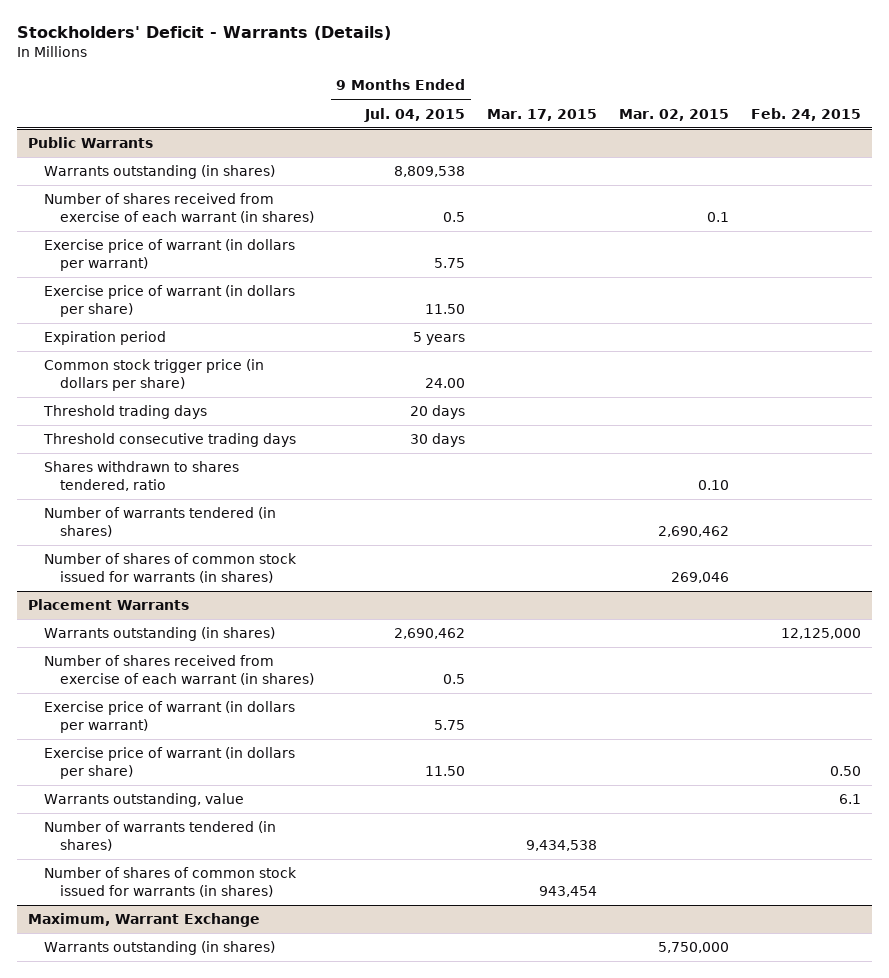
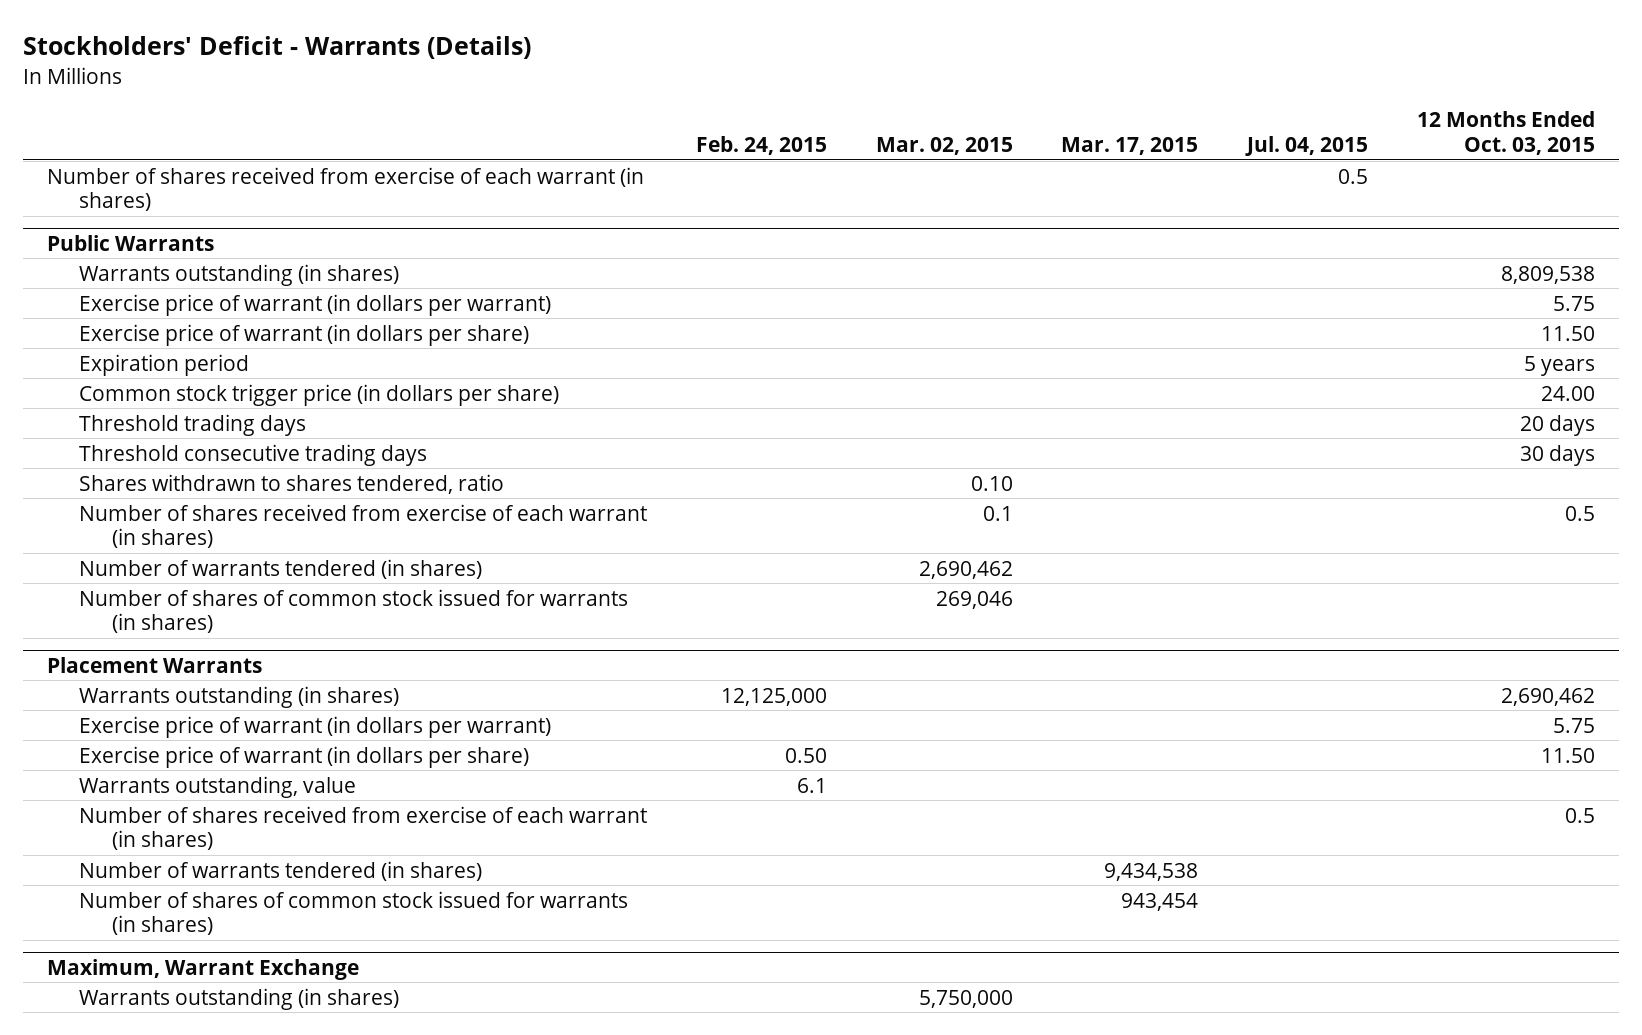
- | 9 Months Ended Jul. 04, 2015 | Mar. 17, 2015 | Mar. 02, 2015 | Feb. 24, 2015
+ | Feb. 24, 2015 | Mar. 02, 2015 | Mar. 17, 2015 | Jul. 04, 2015 | 12 Months Ended Oct. 03, 2015
+ Number of shares received from exercise of each warrant (in shares) | | | | 0.5 |
@ Public Warrants
moved down: Number of shares received from exercise of each warrant (in shares) | | 0.1 | | | 0.5
@ Placement Warrants
moved down: Number of shares received from exercise of each warrant (in shares) | | | | | 0.5

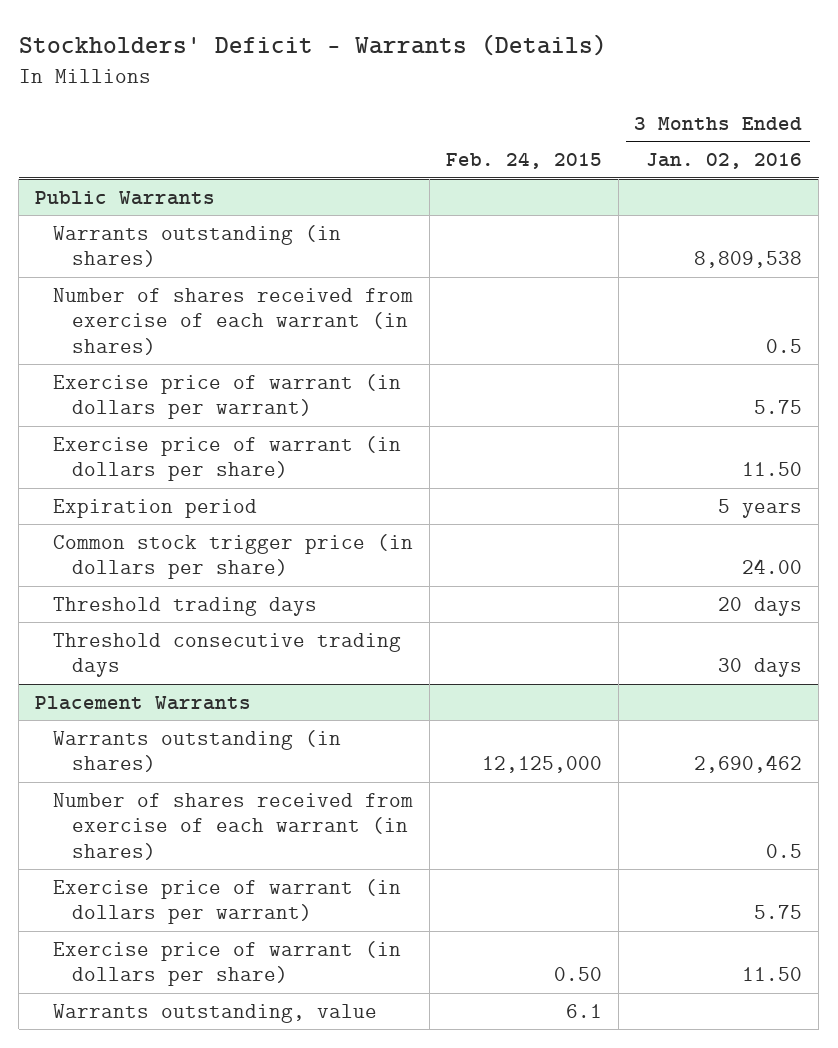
- | Feb. 24, 2015 | Mar. 02, 2015 | Mar. 17, 2015 | Jul. 04, 2015 | 12 Months Ended Oct. 03, 2015
+ | Feb. 24, 2015 | 3 Months Ended Jan. 02, 2016
- Number of shares received from exercise of each warrant (in shares) | | | | 0.5 |
@ Public Warrants
moved up: Number of shares received from exercise of each warrant (in shares) | | 0.5
- Shares withdrawn to shares tendered, ratio | | 0.10 | | |
- Number of warrants tendered (in shares) | | 2,690,462 | | |
- Number of shares of common stock issued for warrants (in shares) | | 269,046 | | |
@ Placement Warrants
moved up: Number of shares received from exercise of each warrant (in shares) | | 0.5
- Number of warrants tendered (in shares) | | | 9,434,538 | |
- Number of shares of common stock issued for warrants (in shares) | | | 943,454 | |
- Maximum, Warrant Exchange
- Warrants outstanding (in shares) | | 5,750,000 | | |

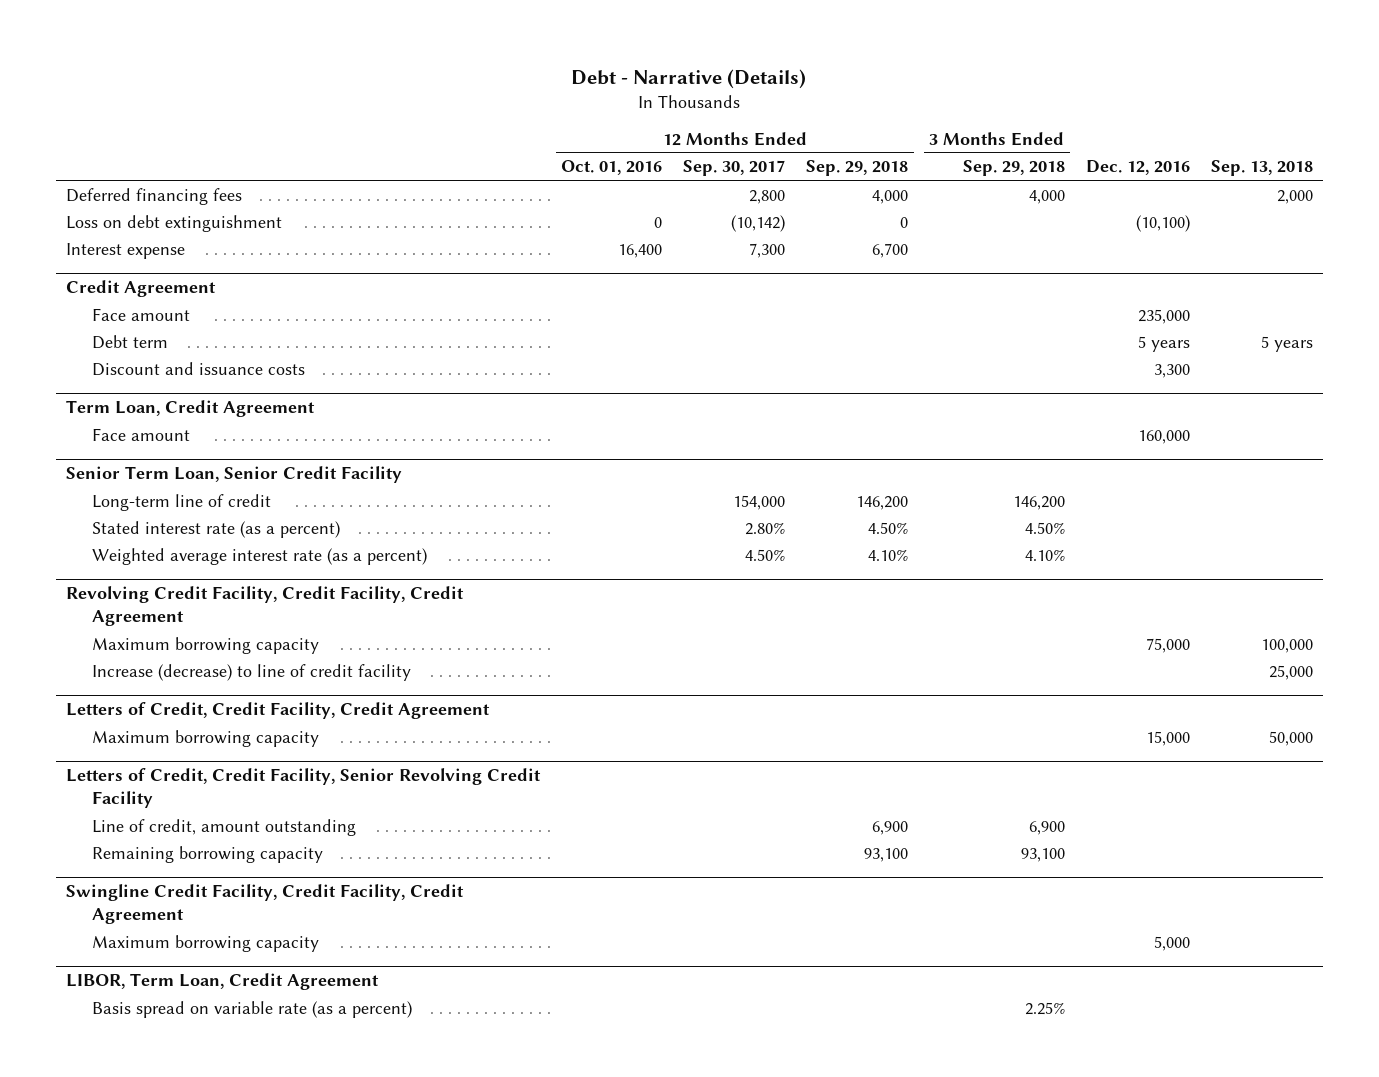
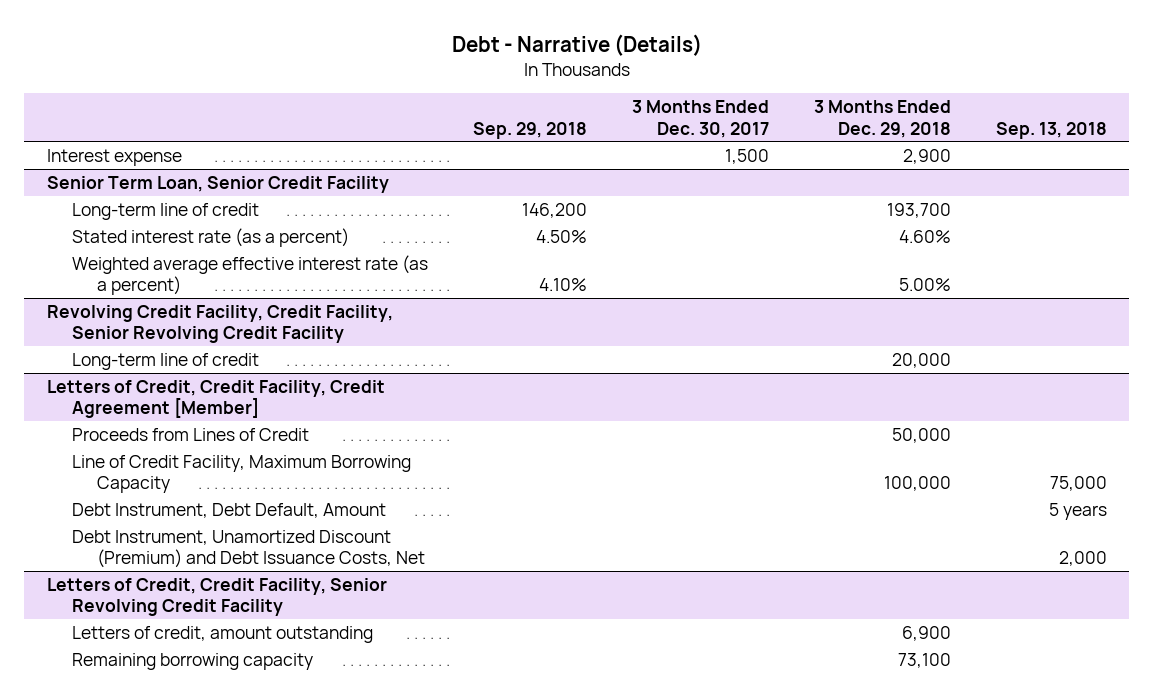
- | 12 Months Ended Oct. 01, 2016 | 12 Months Ended Sep. 30, 2017 | 12 Months Ended Sep. 29, 2018 | 3 Months Ended Sep. 29, 2018 | Dec. 12, 2016 | Sep. 13, 2018
+ | Sep. 29, 2018 | 3 Months Ended Dec. 30, 2017 | 3 Months Ended Dec. 29, 2018 | Sep. 13, 2018
- Deferred financing fees | | 2,800 | 4,000 | 4,000 | | 2,000
- Loss on debt extinguishment | 0 | (10,142) | 0 | | (10,100) |
- Credit Agreement
- Face amount | | | | | 235,000 |
- Debt term | | | | | 5 years | 5 years
- Discount and issuance costs | | | | | 3,300 |
- Term Loan, Credit Agreement
- Face amount | | | | | 160,000 |
@ Senior Term Loan, Senior Credit Facility
- Weighted average interest rate (as a percent) | | 4.50% | 4.10% | 4.10% | |
- Revolving Credit Facility, Credit Facility, Credit Agreement
- Maximum borrowing capacity | | | | | 75,000 | 100,000
- Increase (decrease) to line of credit facility | | | | | | 25,000
- Letters of Credit, Credit Facility, Credit Agreement
- Maximum borrowing capacity | | | | | 15,000 | 50,000
@ Senior Term Loan, Senior Credit Facility
+ Weighted average effective interest rate (as a percent) | 4.10% | | 5.00% |
+ Revolving Credit Facility, Credit Facility, Senior Revolving Credit Facility
+ Long-term line of credit | | | 20,000 |
+ Letters of Credit, Credit Facility, Credit Agreement [Member]
+ Proceeds from Lines of Credit | | | 50,000 |
+ Line of Credit Facility, Maximum Borrowing Capacity | | | 100,000 | 75,000
+ Debt Instrument, Debt Default, Amount | | | | 5 years
+ Debt Instrument, Unamortized Discount (Premium) and Debt Issuance Costs, Net | | | | 2,000
@ Letters of Credit, Credit Facility, Senior Revolving Credit Facility
- Line of credit, amount outstanding | | | 6,900 | 6,900 | |
+ Letters of credit, amount outstanding | | | 6,900 |
- Swingline Credit Facility, Credit Facility, Credit Agreement
- Maximum borrowing capacity | | | | | 5,000 |
- LIBOR, Term Loan, Credit Agreement
- Basis spread on variable rate (as a percent) | | | | 2.25% | |

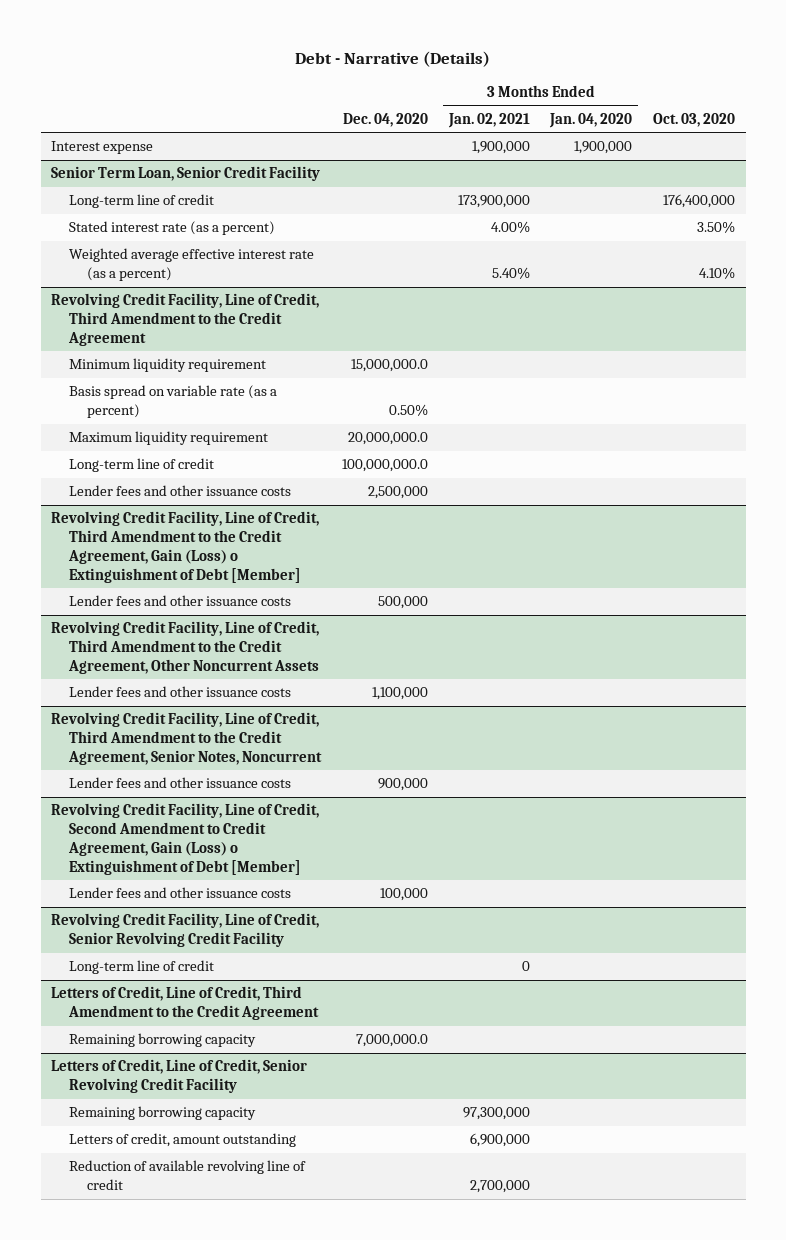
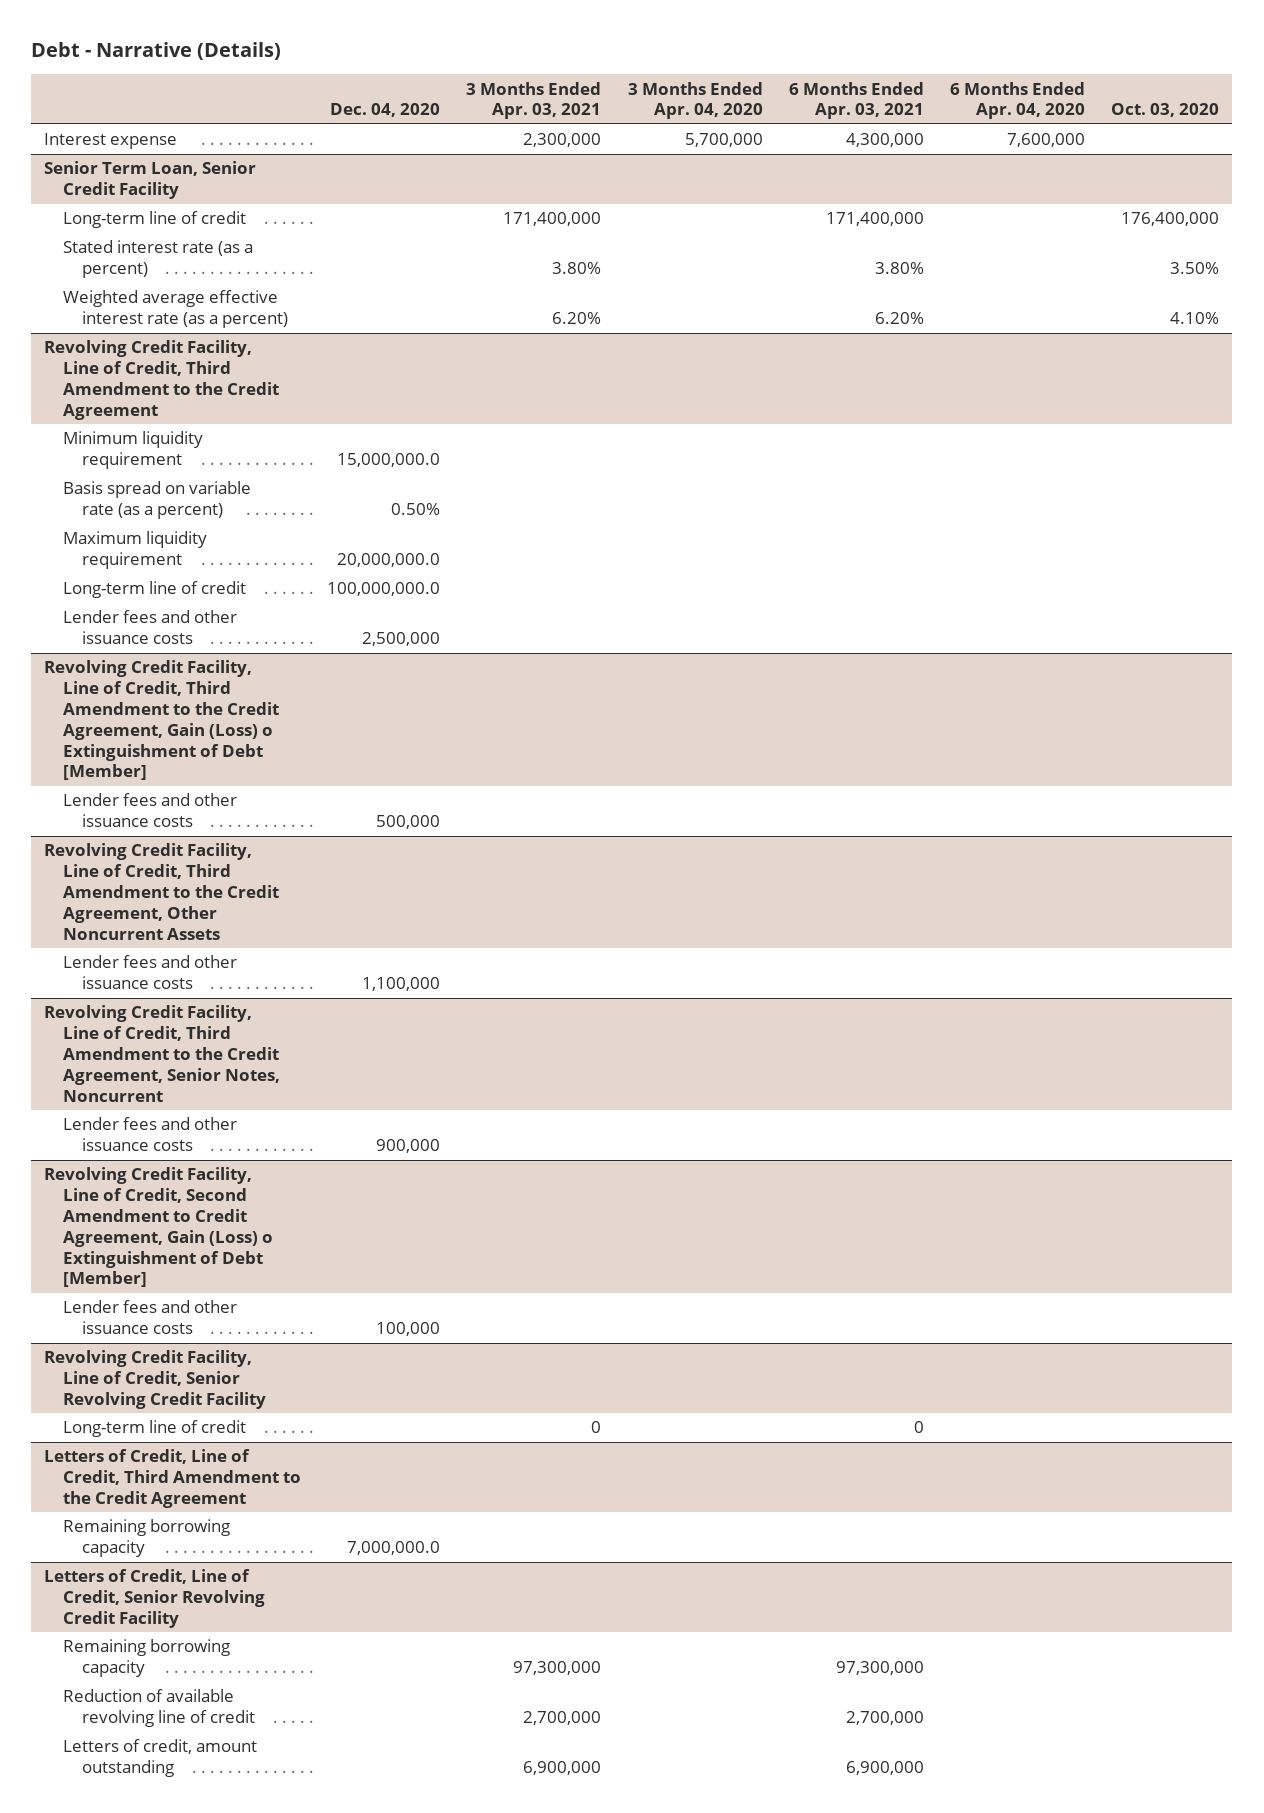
- | Dec. 04, 2020 | 3 Months Ended Jan. 02, 2021 | 3 Months Ended Jan. 04, 2020 | Oct. 03, 2020
+ | Dec. 04, 2020 | 3 Months Ended Apr. 03, 2021 | 3 Months Ended Apr. 04, 2020 | 6 Months Ended Apr. 03, 2021 | 6 Months Ended Apr. 04, 2020 | Oct. 03, 2020
@ Letters of Credit, Line of Credit, Senior Revolving Credit Facility
moved down: Letters of credit, amount outstanding | | 6,900,000 | | 6,900,000 | |

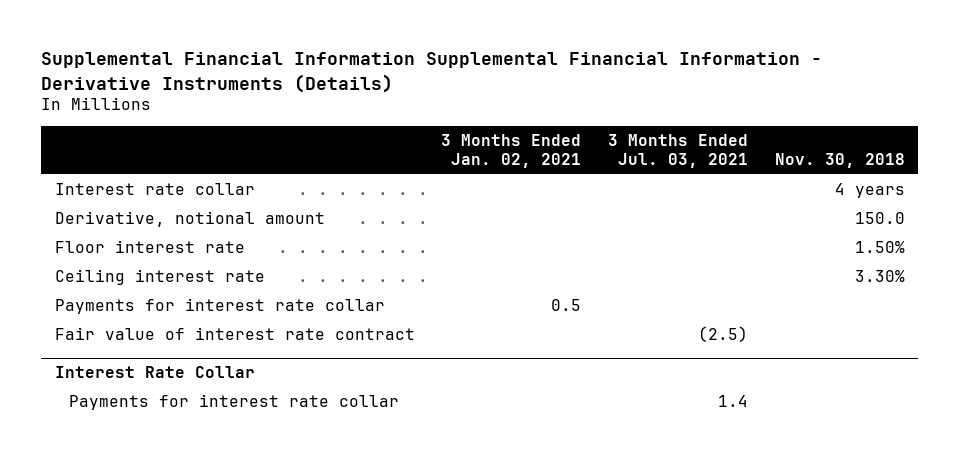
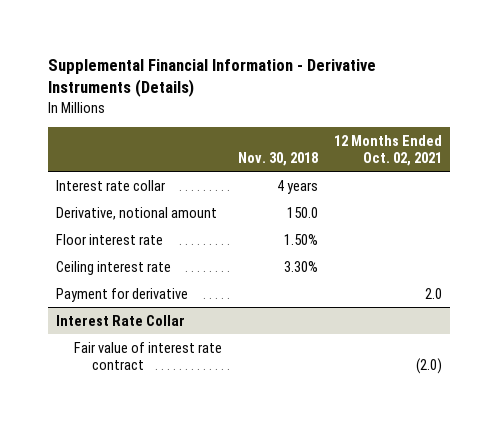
- Supplemental Financial Information Supplemental Financial Information - Derivative Instruments (Details)
+ Supplemental Financial Information - Derivative Instruments (Details)
- | 3 Months Ended Jan. 02, 2021 | 3 Months Ended Jul. 03, 2021 | Nov. 30, 2018
+ | Nov. 30, 2018 | 12 Months Ended Oct. 02, 2021
- Payments for interest rate collar | 0.5 | |
- Fair value of interest rate contract | | (2.5) |
+ Payment for derivative | | 2.0
@ Interest Rate Collar
- Payments for interest rate collar | | 1.4 |
+ Fair value of interest rate contract | | (2.0)

